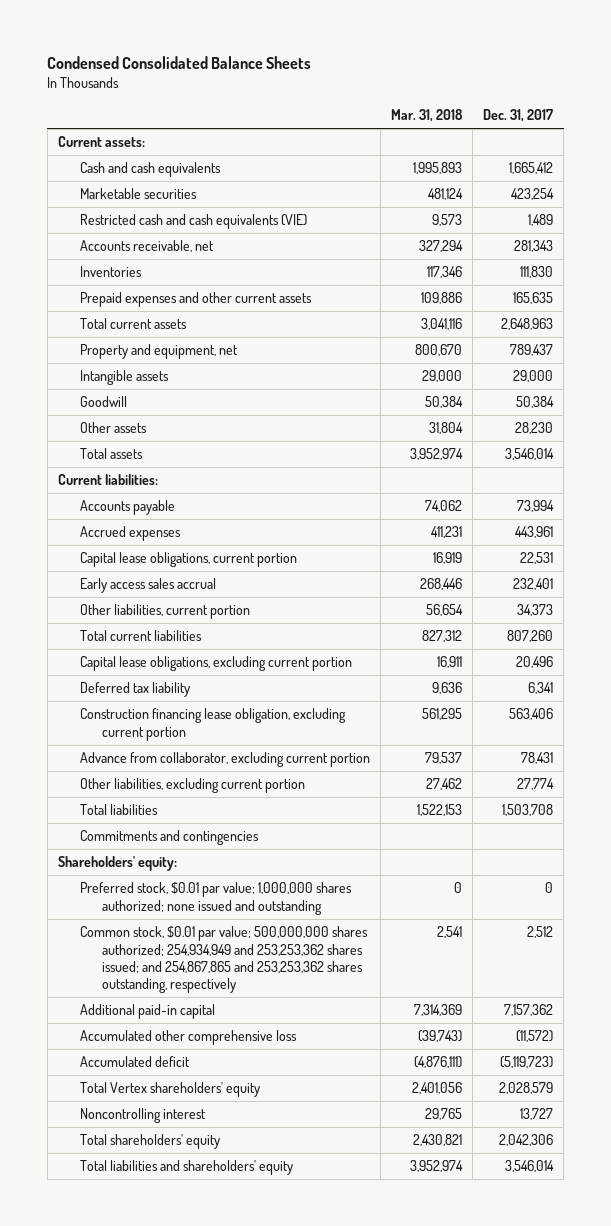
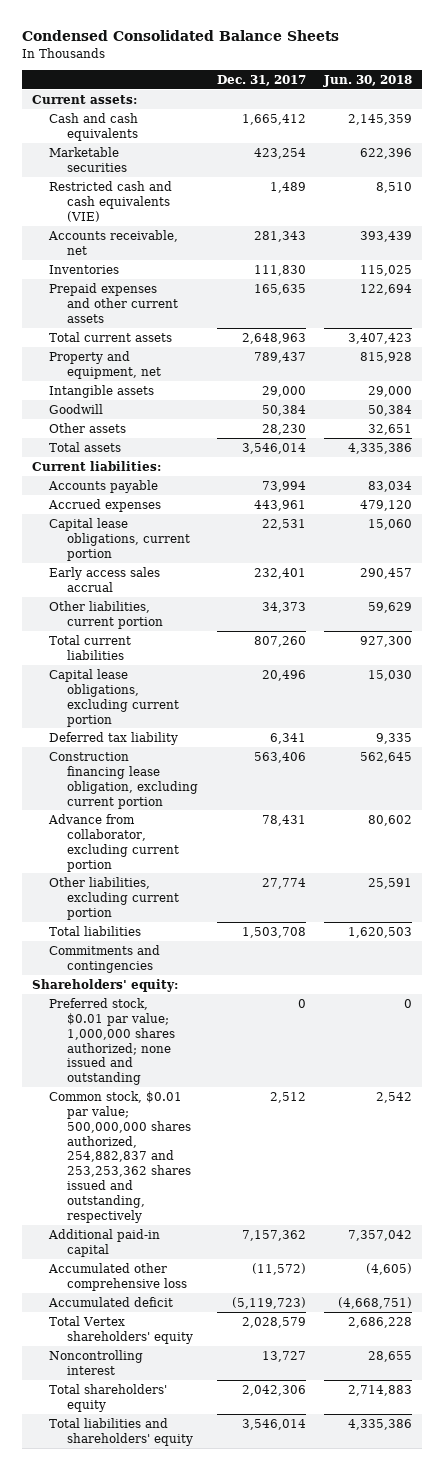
- | Mar. 31, 2018 | Dec. 31, 2017
+ | Dec. 31, 2017 | Jun. 30, 2018
- Common stock, $0.01 par value; 500,000,000 shares authorized; 254,934,949 and 253,253,362 shares issued; and 254,867,865 and 253,253,362 shares outstanding, respectively | 2,541 | 2,512
+ Common stock, $0.01 par value; 500,000,000 shares authorized, 254,882,837 and 253,253,362 shares issued and outstanding, respectively | 2,512 | 2,542

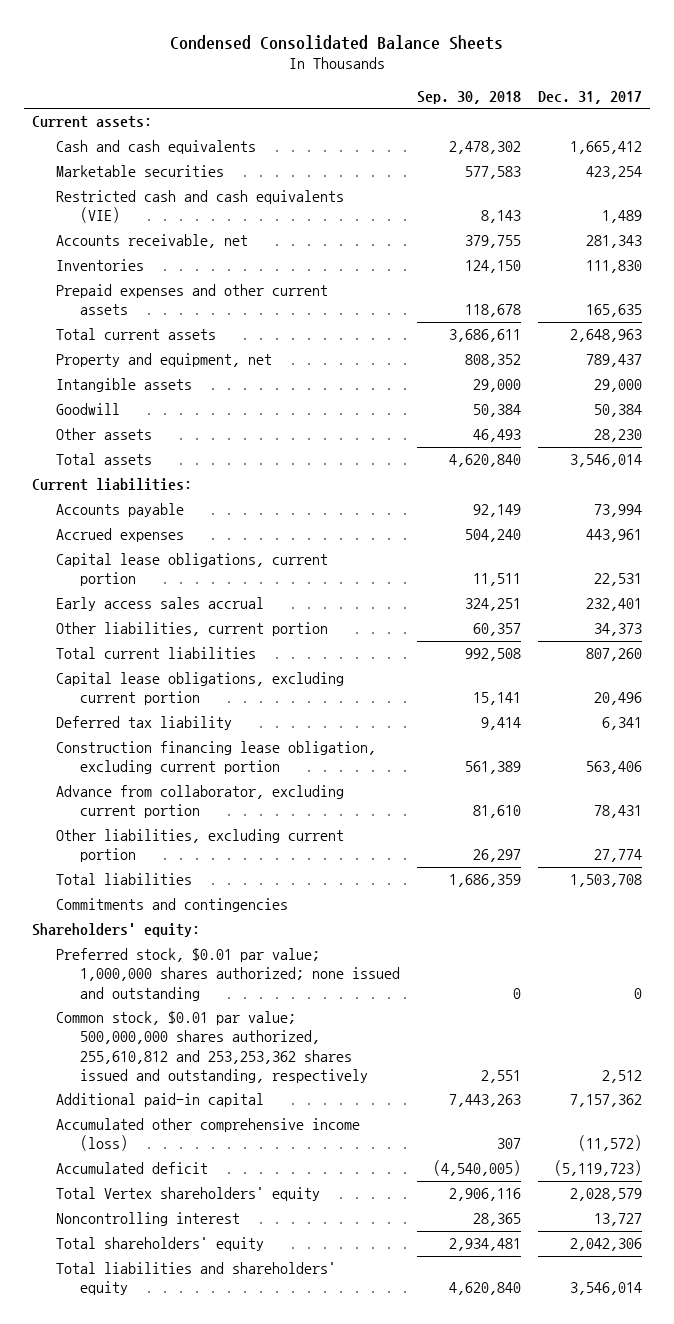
- | Dec. 31, 2017 | Jun. 30, 2018
+ | Sep. 30, 2018 | Dec. 31, 2017
- Common stock, $0.01 par value; 500,000,000 shares authorized, 254,882,837 and 253,253,362 shares issued and outstanding, respectively | 2,512 | 2,542
+ Common stock, $0.01 par value; 500,000,000 shares authorized, 255,610,812 and 253,253,362 shares issued and outstanding, respectively | 2,551 | 2,512
- Accumulated other comprehensive loss | (11,572) | (4,605)
+ Accumulated other comprehensive income (loss) | 307 | (11,572)

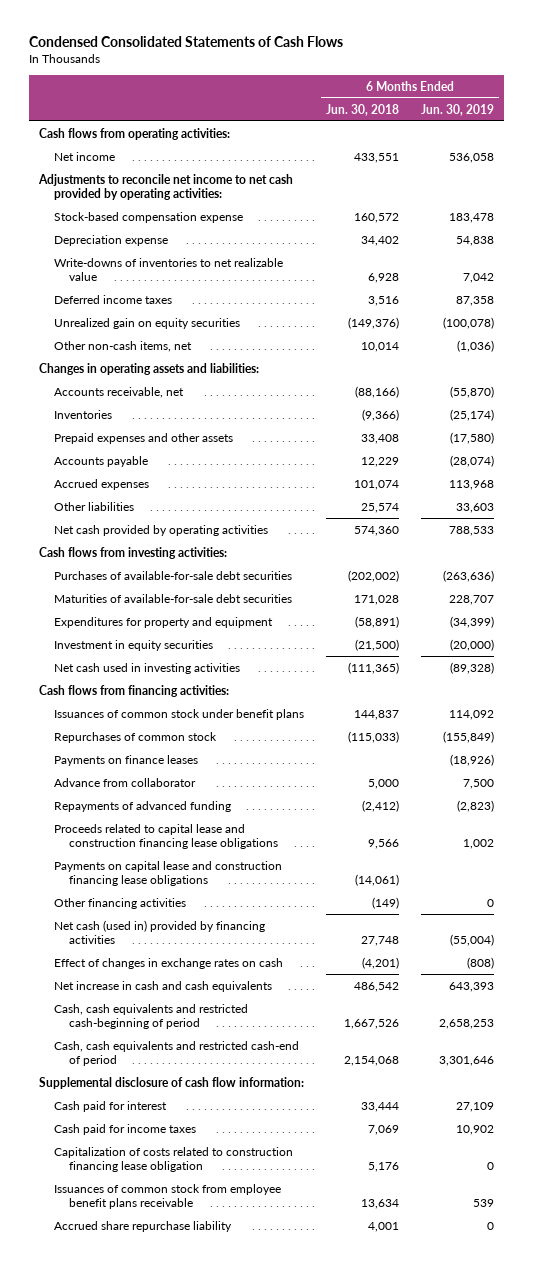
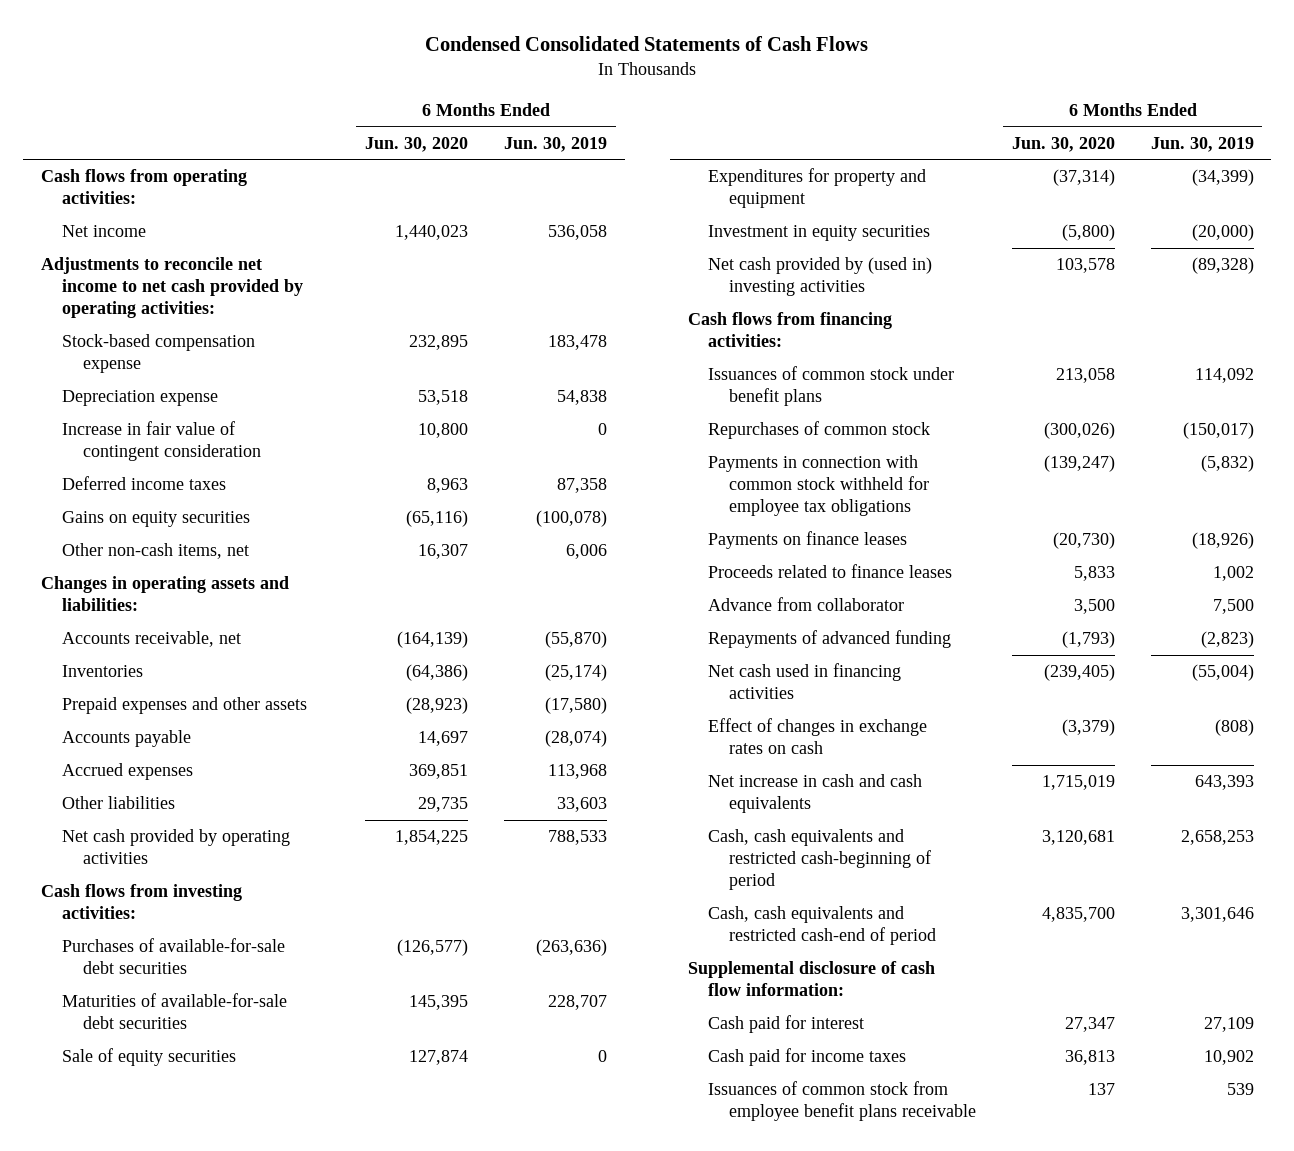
- | 6 Months Ended Jun. 30, 2018 | 6 Months Ended Jun. 30, 2019
+ | 6 Months Ended Jun. 30, 2020 | 6 Months Ended Jun. 30, 2019
- Write-downs of inventories to net realizable value | 6,928 | 7,042
+ Increase in fair value of contingent consideration | 10,800 | 0
- Unrealized gain on equity securities | (149,376) | (100,078)
- Other non-cash items, net | 10,014 | (1,036)
+ Gains on equity securities | (65,116) | (100,078)
+ Other non-cash items, net | 16,307 | 6,006
+ Sale of equity securities | 127,874 | 0
- Net cash used in investing activities | (111,365) | (89,328)
+ Net cash provided by (used in) investing activities | 103,578 | (89,328)
- Repurchases of common stock | (115,033) | (155,849)
+ Repurchases of common stock | (300,026) | (150,017)
+ Payments in connection with common stock withheld for employee tax obligations | (139,247) | (5,832)
+ Proceeds related to finance leases | 5,833 | 1,002
- Proceeds related to capital lease and construction financing lease obligations | 9,566 | 1,002
- Payments on capital lease and construction financing lease obligations | (14,061) |
- Other financing activities | (149) | 0
- Net cash (used in) provided by financing activities | 27,748 | (55,004)
+ Net cash used in financing activities | (239,405) | (55,004)
- Capitalization of costs related to construction financing lease obligation | 5,176 | 0
- Accrued share repurchase liability | 4,001 | 0

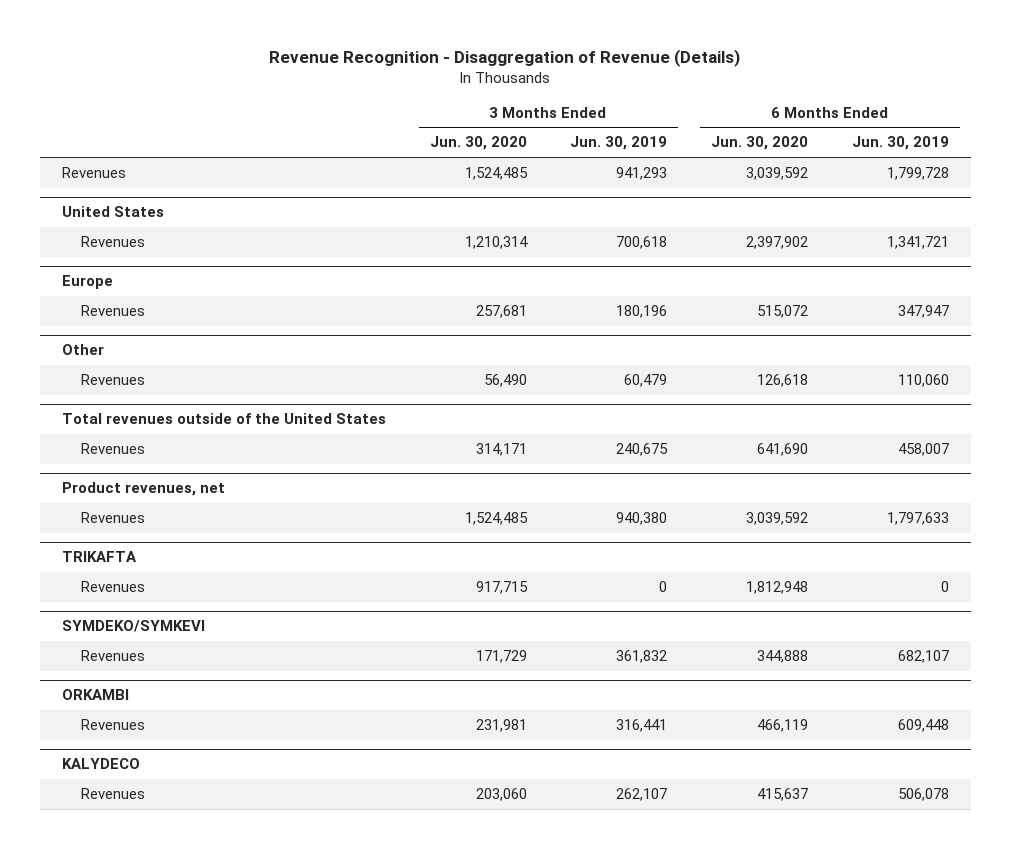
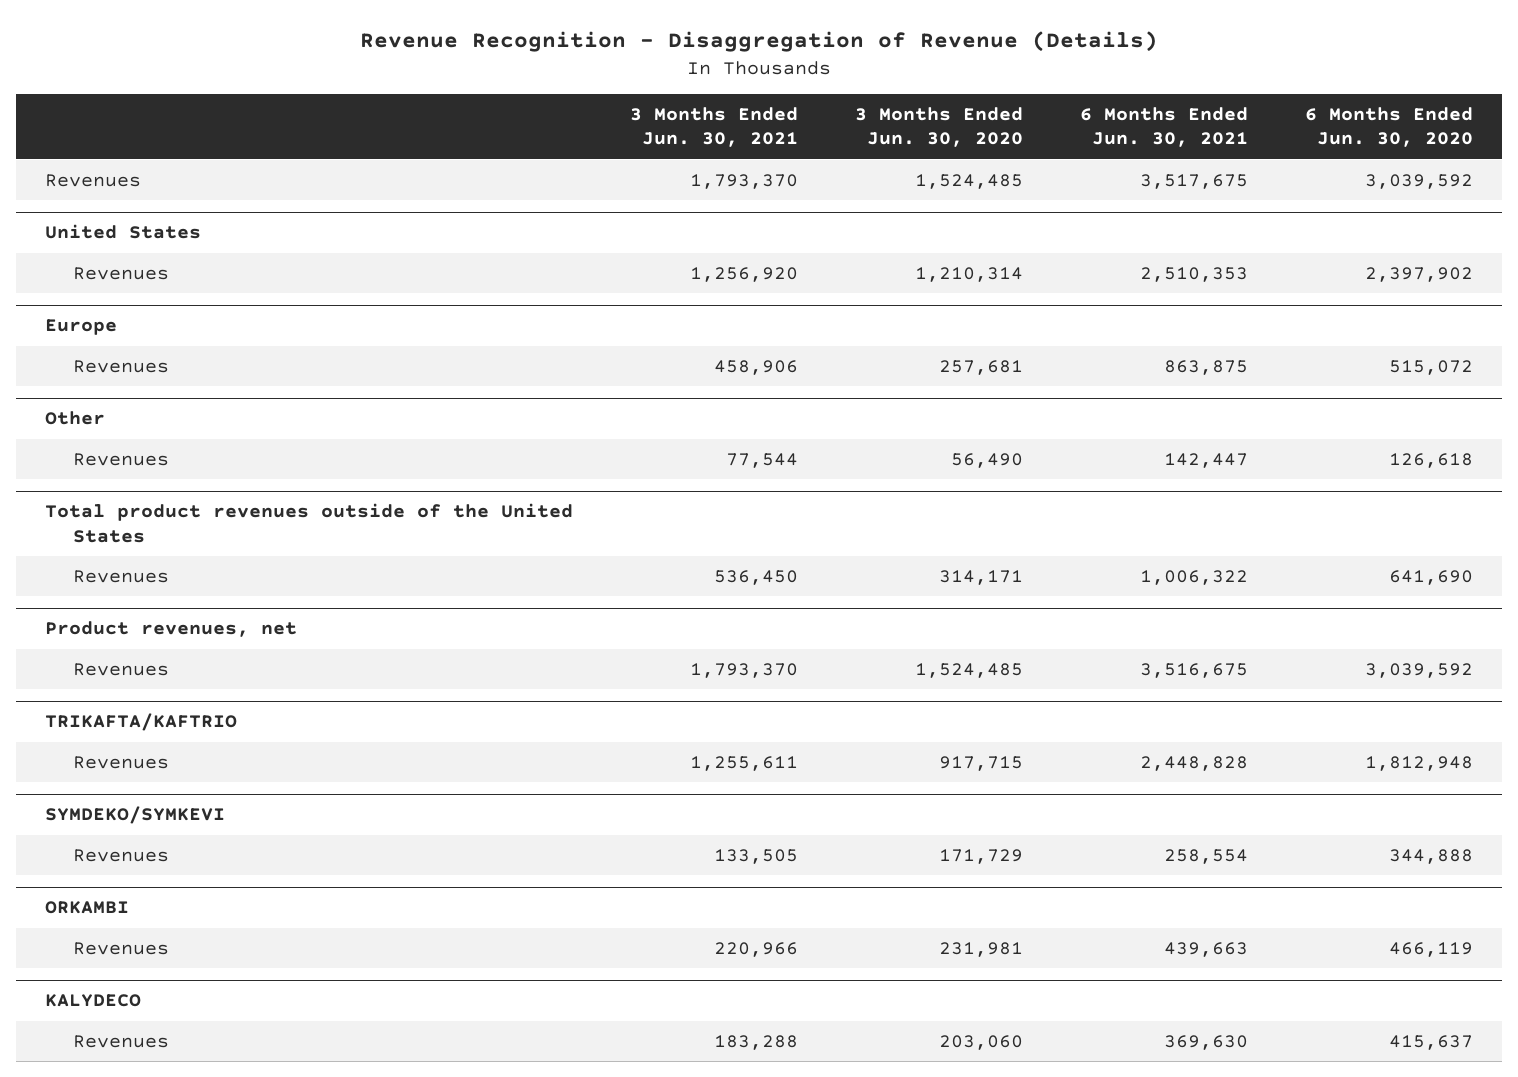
- | 3 Months Ended Jun. 30, 2020 | 3 Months Ended Jun. 30, 2019 | 6 Months Ended Jun. 30, 2020 | 6 Months Ended Jun. 30, 2019
+ | 3 Months Ended Jun. 30, 2021 | 3 Months Ended Jun. 30, 2020 | 6 Months Ended Jun. 30, 2021 | 6 Months Ended Jun. 30, 2020
- Total revenues outside of the United States
+ Total product revenues outside of the United States
- TRIKAFTA
+ TRIKAFTA/KAFTRIO

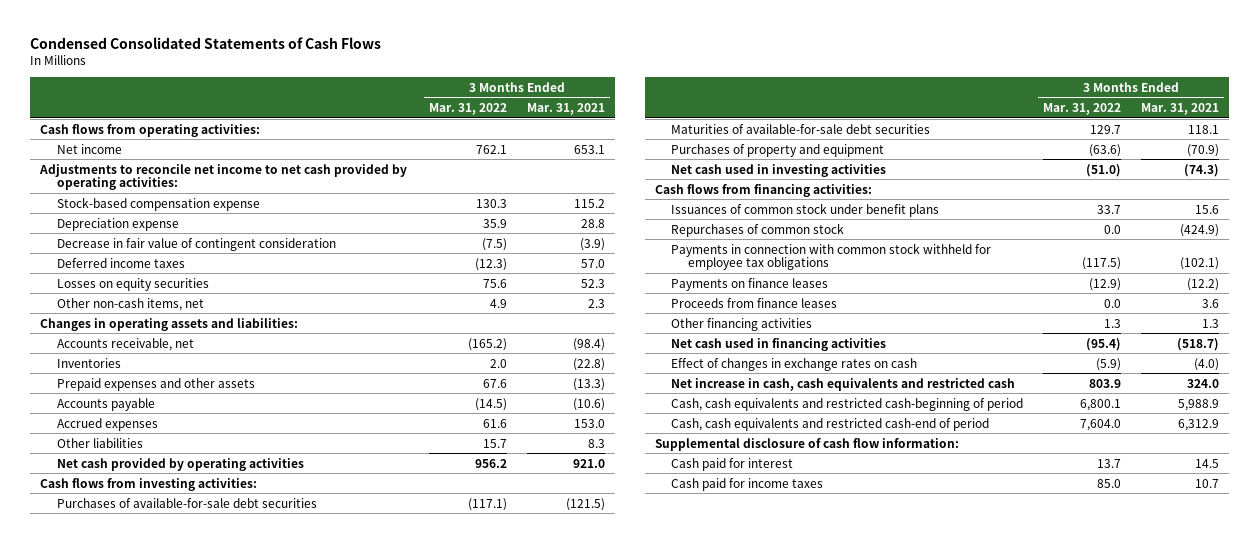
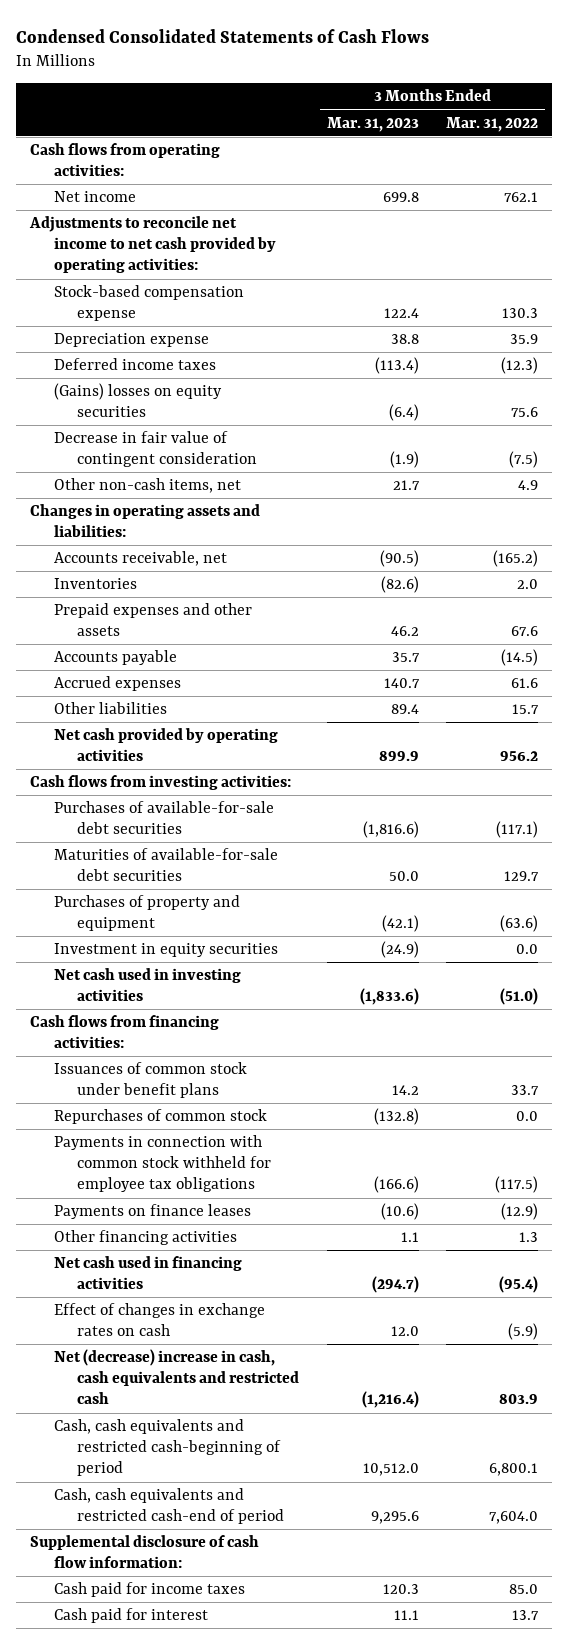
- | 3 Months Ended Mar. 31, 2022 | 3 Months Ended Mar. 31, 2021
+ | 3 Months Ended Mar. 31, 2023 | 3 Months Ended Mar. 31, 2022
- Losses on equity securities | 75.6 | 52.3
+ (Gains) losses on equity securities | (6.4) | 75.6
moved down: Decrease in fair value of contingent consideration | (1.9) | (7.5)
+ Investment in equity securities | (24.9) | 0.0
- Proceeds from finance leases | 0.0 | 3.6
- Net increase in cash, cash equivalents and restricted cash | 803.9 | 324.0
+ Net (decrease) increase in cash, cash equivalents and restricted cash | (1,216.4) | 803.9
moved down: Cash paid for interest | 11.1 | 13.7

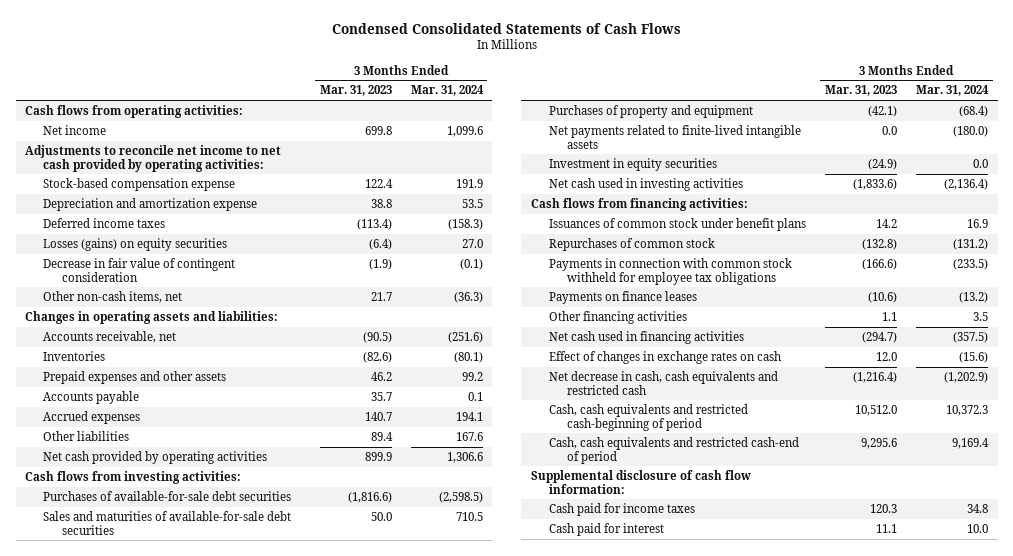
- | 3 Months Ended Mar. 31, 2023 | 3 Months Ended Mar. 31, 2022
+ | 3 Months Ended Mar. 31, 2023 | 3 Months Ended Mar. 31, 2024
- Depreciation expense | 38.8 | 35.9
+ Depreciation and amortization expense | 38.8 | 53.5
- (Gains) losses on equity securities | (6.4) | 75.6
+ Losses (gains) on equity securities | (6.4) | 27.0
- Maturities of available-for-sale debt securities | 50.0 | 129.7
+ Sales and maturities of available-for-sale debt securities | 50.0 | 710.5
+ Net payments related to finite-lived intangible assets | 0.0 | (180.0)
- Net (decrease) increase in cash, cash equivalents and restricted cash | (1,216.4) | 803.9
+ Net decrease in cash, cash equivalents and restricted cash | (1,216.4) | (1,202.9)

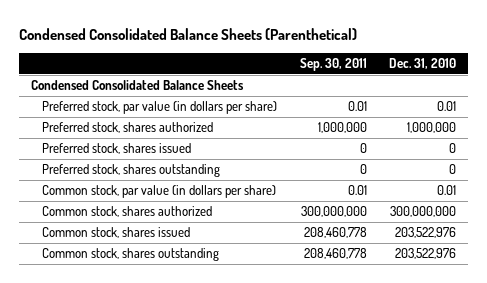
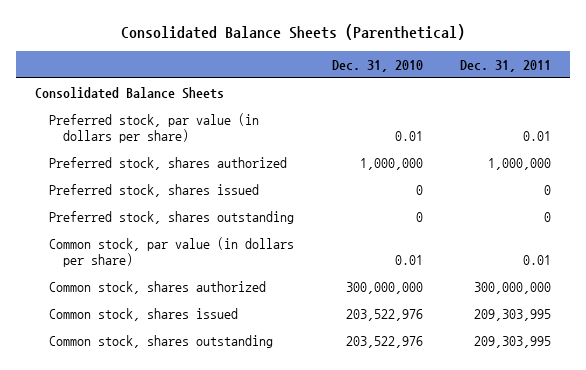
- Condensed Consolidated Balance Sheets (Parenthetical)
+ Consolidated Balance Sheets (Parenthetical)
- | Sep. 30, 2011 | Dec. 31, 2010
+ | Dec. 31, 2010 | Dec. 31, 2011
- Condensed Consolidated Balance Sheets
+ Consolidated Balance Sheets

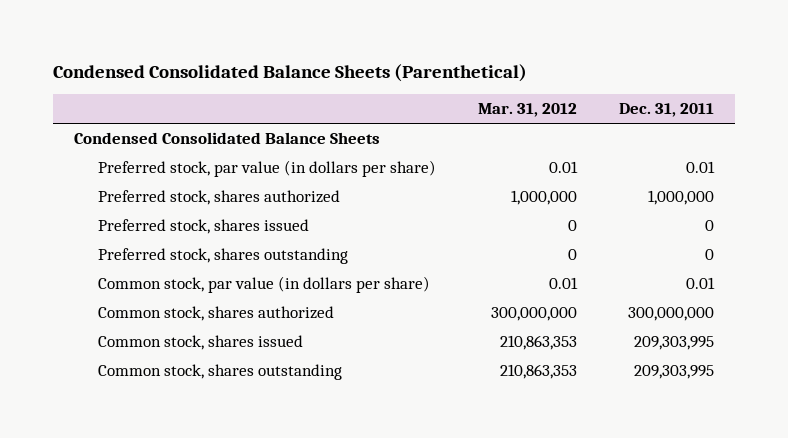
- Consolidated Balance Sheets (Parenthetical)
+ Condensed Consolidated Balance Sheets (Parenthetical)
- | Dec. 31, 2010 | Dec. 31, 2011
+ | Mar. 31, 2012 | Dec. 31, 2011
- Consolidated Balance Sheets
+ Condensed Consolidated Balance Sheets

